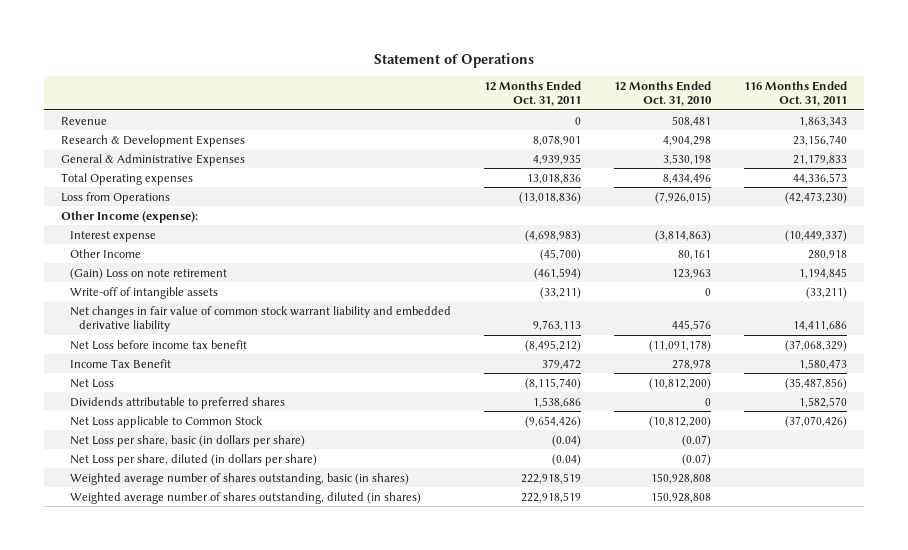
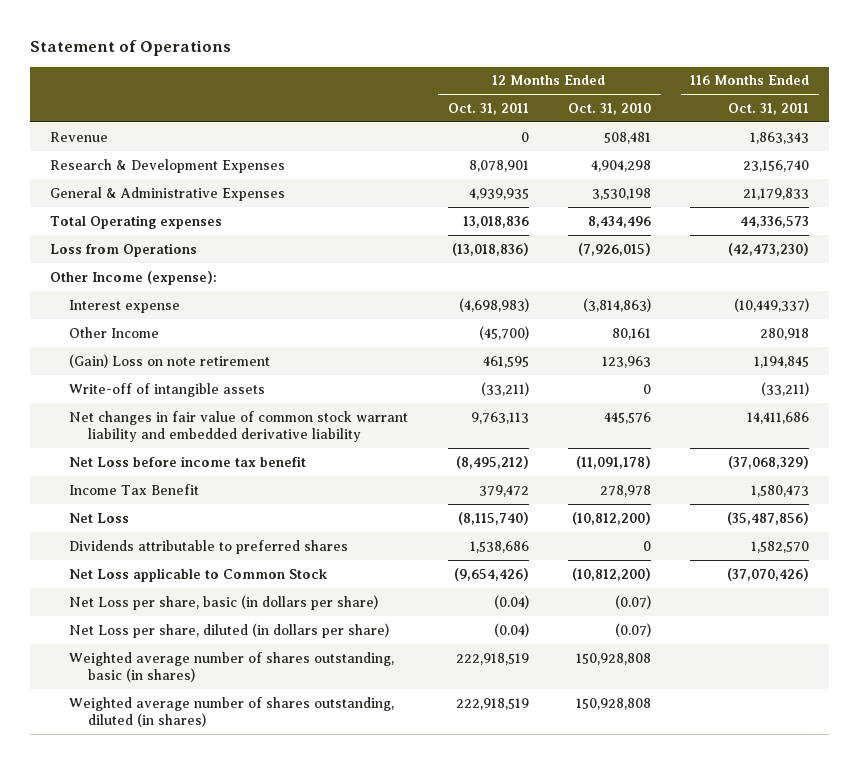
- (Gain) Loss on note retirement | (461,594) | 123,963 | 1,194,845
+ (Gain) Loss on note retirement | 461,595 | 123,963 | 1,194,845

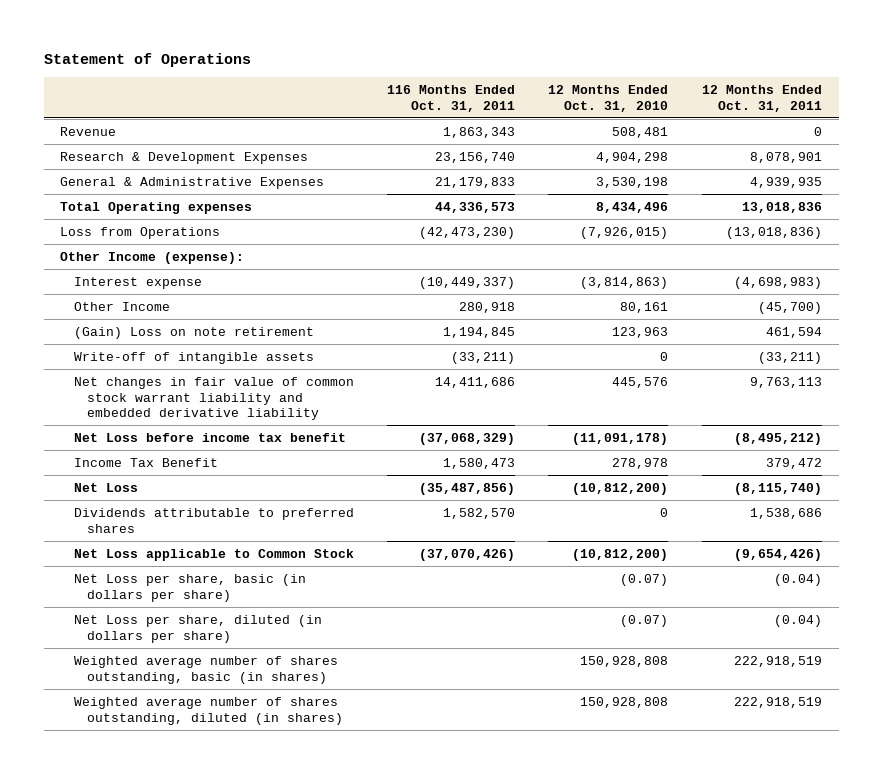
- | 12 Months Ended Oct. 31, 2011 | 12 Months Ended Oct. 31, 2010 | 116 Months Ended Oct. 31, 2011
+ | 116 Months Ended Oct. 31, 2011 | 12 Months Ended Oct. 31, 2010 | 12 Months Ended Oct. 31, 2011
- (Gain) Loss on note retirement | 461,595 | 123,963 | 1,194,845
+ (Gain) Loss on note retirement | 1,194,845 | 123,963 | 461,594

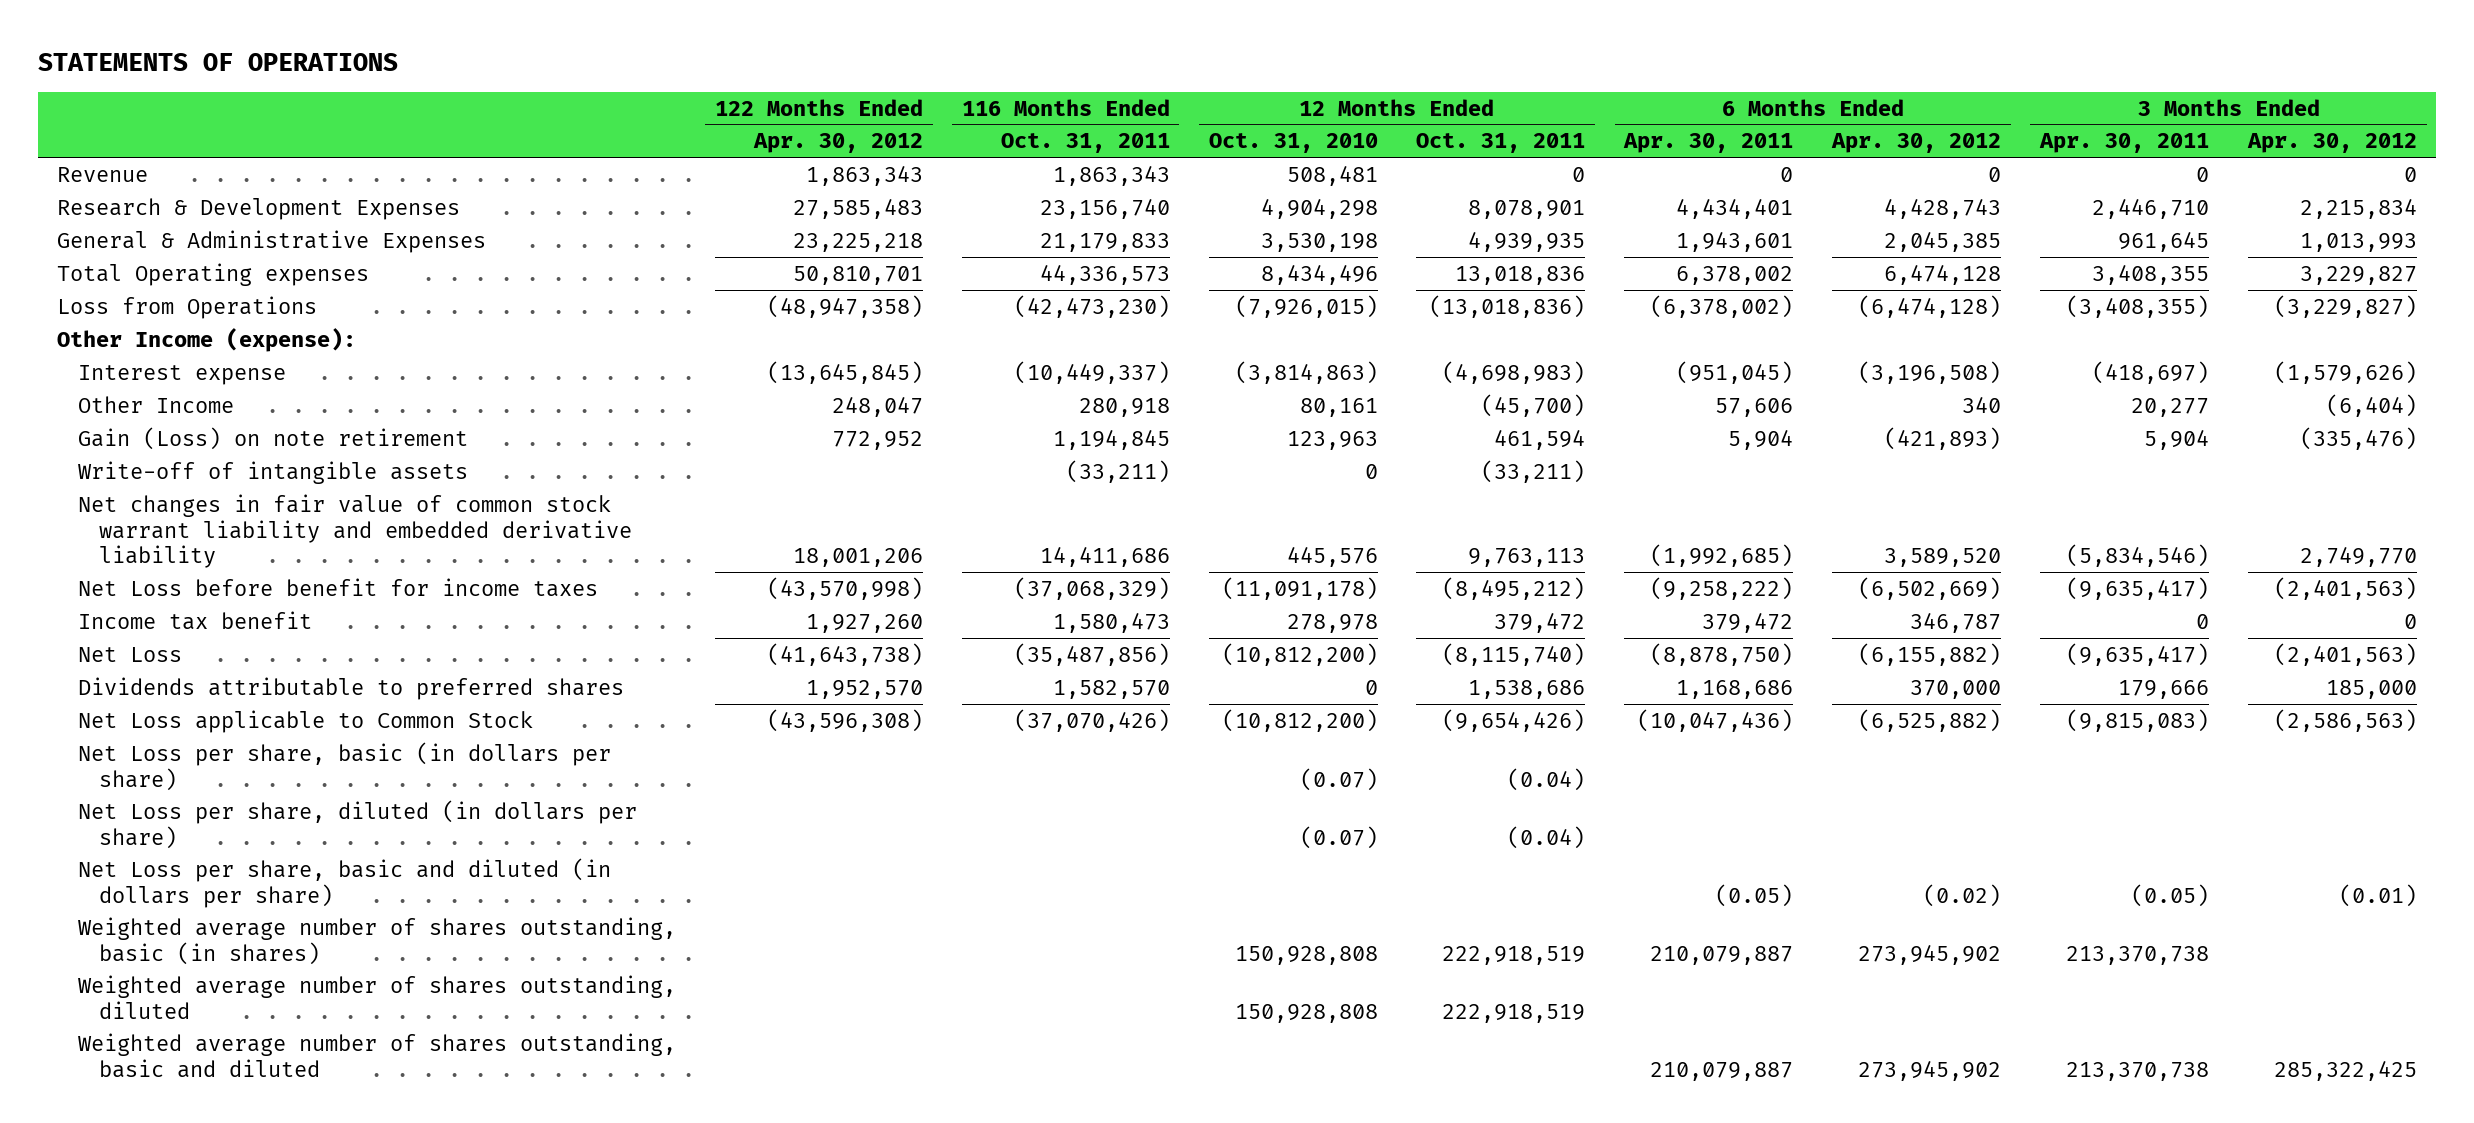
- Statement of Operations
+ STATEMENTS OF OPERATIONS
- | 116 Months Ended Oct. 31, 2011 | 12 Months Ended Oct. 31, 2010 | 12 Months Ended Oct. 31, 2011
+ | 122 Months Ended Apr. 30, 2012 | 116 Months Ended Oct. 31, 2011 | 12 Months Ended Oct. 31, 2010 | 12 Months Ended Oct. 31, 2011 | 6 Months Ended Apr. 30, 2011 | 6 Months Ended Apr. 30, 2012 | 3 Months Ended Apr. 30, 2011 | 3 Months Ended Apr. 30, 2012
- (Gain) Loss on note retirement | 1,194,845 | 123,963 | 461,594
+ Gain (Loss) on note retirement | 772,952 | 1,194,845 | 123,963 | 461,594 | 5,904 | (421,893) | 5,904 | (335,476)
- Net Loss before income tax benefit | (37,068,329) | (11,091,178) | (8,495,212)
- Income Tax Benefit | 1,580,473 | 278,978 | 379,472
+ Net Loss before benefit for income taxes | (43,570,998) | (37,068,329) | (11,091,178) | (8,495,212) | (9,258,222) | (6,502,669) | (9,635,417) | (2,401,563)
+ Income tax benefit | 1,927,260 | 1,580,473 | 278,978 | 379,472 | 379,472 | 346,787 | 0 | 0
+ Net Loss per share, basic and diluted (in dollars per share) | | | | | (0.05) | (0.02) | (0.05) | (0.01)
- Weighted average number of shares outstanding, diluted (in shares) | | 150,928,808 | 222,918,519
+ Weighted average number of shares outstanding, diluted | | | 150,928,808 | 222,918,519 | | | |
+ Weighted average number of shares outstanding, basic and diluted | | | | | 210,079,887 | 273,945,902 | 213,370,738 | 285,322,425

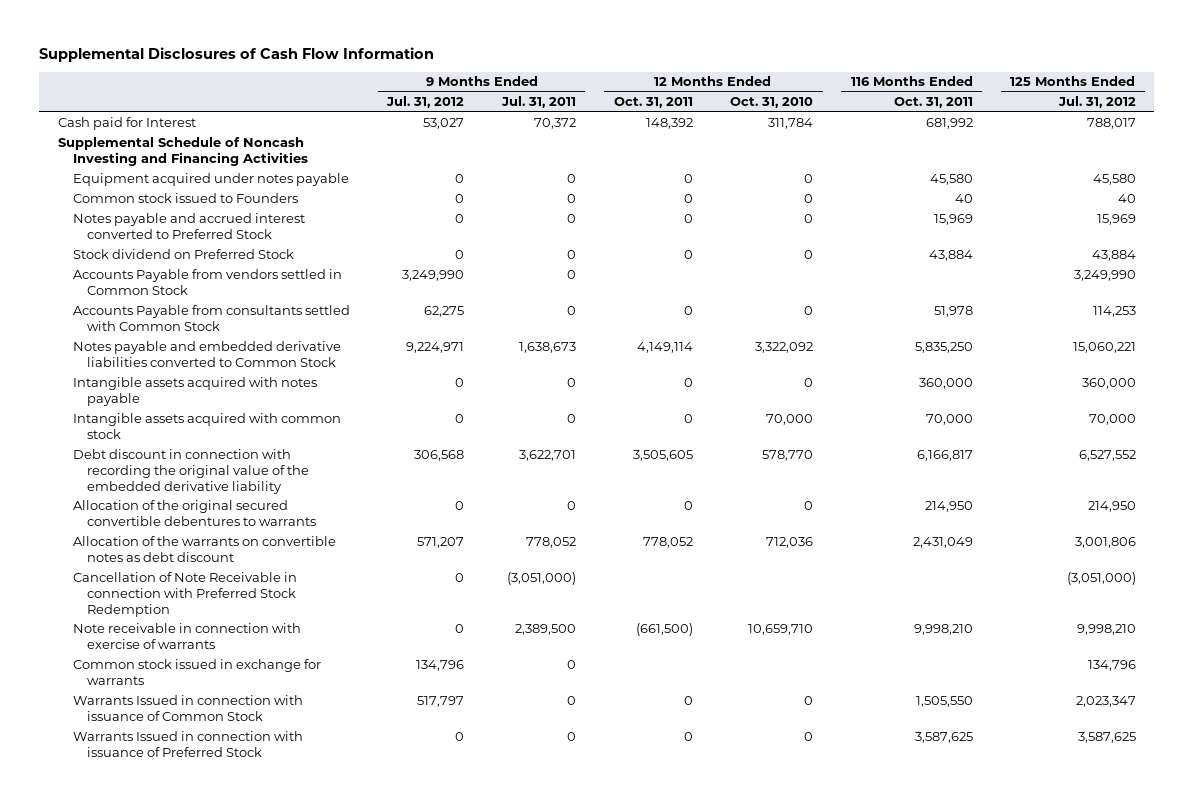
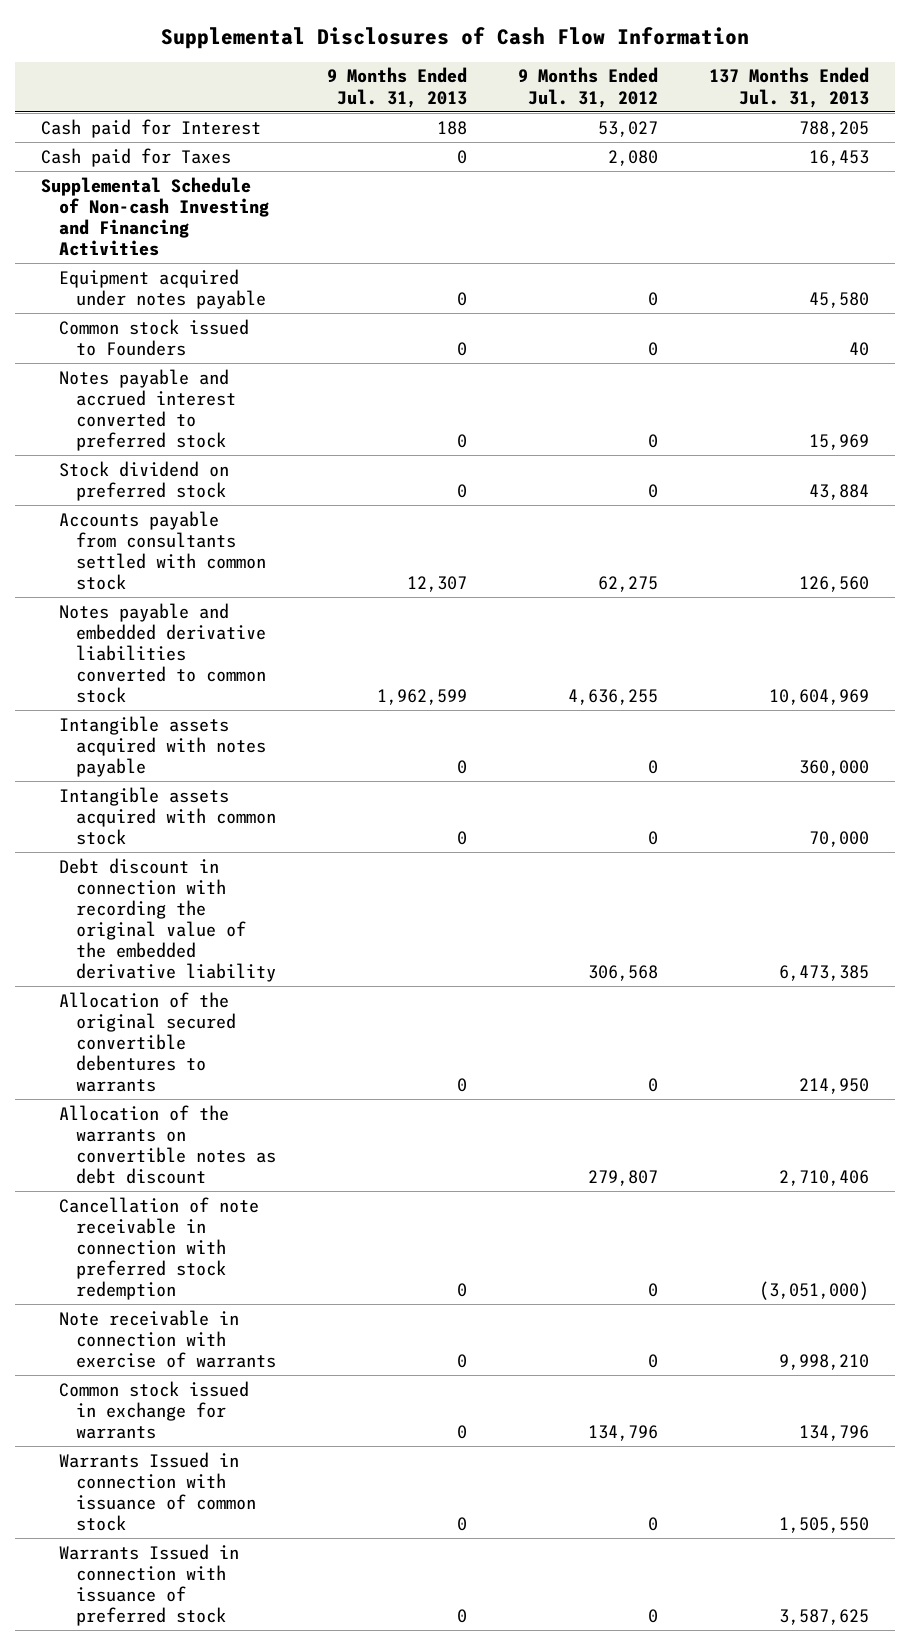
- | 9 Months Ended Jul. 31, 2012 | 9 Months Ended Jul. 31, 2011 | 12 Months Ended Oct. 31, 2011 | 12 Months Ended Oct. 31, 2010 | 116 Months Ended Oct. 31, 2011 | 125 Months Ended Jul. 31, 2012
+ | 9 Months Ended Jul. 31, 2013 | 9 Months Ended Jul. 31, 2012 | 137 Months Ended Jul. 31, 2013
- Supplemental Schedule of Noncash Investing and Financing Activities
+ Cash paid for Taxes | 0 | 2,080 | 16,453
+ Supplemental Schedule of Non-cash Investing and Financing Activities
- Notes payable and accrued interest converted to Preferred Stock | 0 | 0 | 0 | 0 | 15,969 | 15,969
- Stock dividend on Preferred Stock | 0 | 0 | 0 | 0 | 43,884 | 43,884
- Accounts Payable from vendors settled in Common Stock | 3,249,990 | 0 | | | | 3,249,990
- Accounts Payable from consultants settled with Common Stock | 62,275 | 0 | 0 | 0 | 51,978 | 114,253
- Notes payable and embedded derivative liabilities converted to Common Stock | 9,224,971 | 1,638,673 | 4,149,114 | 3,322,092 | 5,835,250 | 15,060,221
+ Notes payable and accrued interest converted to preferred stock | 0 | 0 | 15,969
+ Stock dividend on preferred stock | 0 | 0 | 43,884
+ Accounts payable from consultants settled with common stock | 12,307 | 62,275 | 126,560
+ Notes payable and embedded derivative liabilities converted to common stock | 1,962,599 | 4,636,255 | 10,604,969
- Allocation of the warrants on convertible notes as debt discount | 571,207 | 778,052 | 778,052 | 712,036 | 2,431,049 | 3,001,806
- Cancellation of Note Receivable in connection with Preferred Stock Redemption | 0 | (3,051,000) | | | | (3,051,000)
+ Allocation of the warrants on convertible notes as debt discount | | 279,807 | 2,710,406
+ Cancellation of note receivable in connection with preferred stock redemption | 0 | 0 | (3,051,000)
- Warrants Issued in connection with issuance of Common Stock | 517,797 | 0 | 0 | 0 | 1,505,550 | 2,023,347
- Warrants Issued in connection with issuance of Preferred Stock | 0 | 0 | 0 | 0 | 3,587,625 | 3,587,625
+ Warrants Issued in connection with issuance of common stock | 0 | 0 | 1,505,550
+ Warrants Issued in connection with issuance of preferred stock | 0 | 0 | 3,587,625

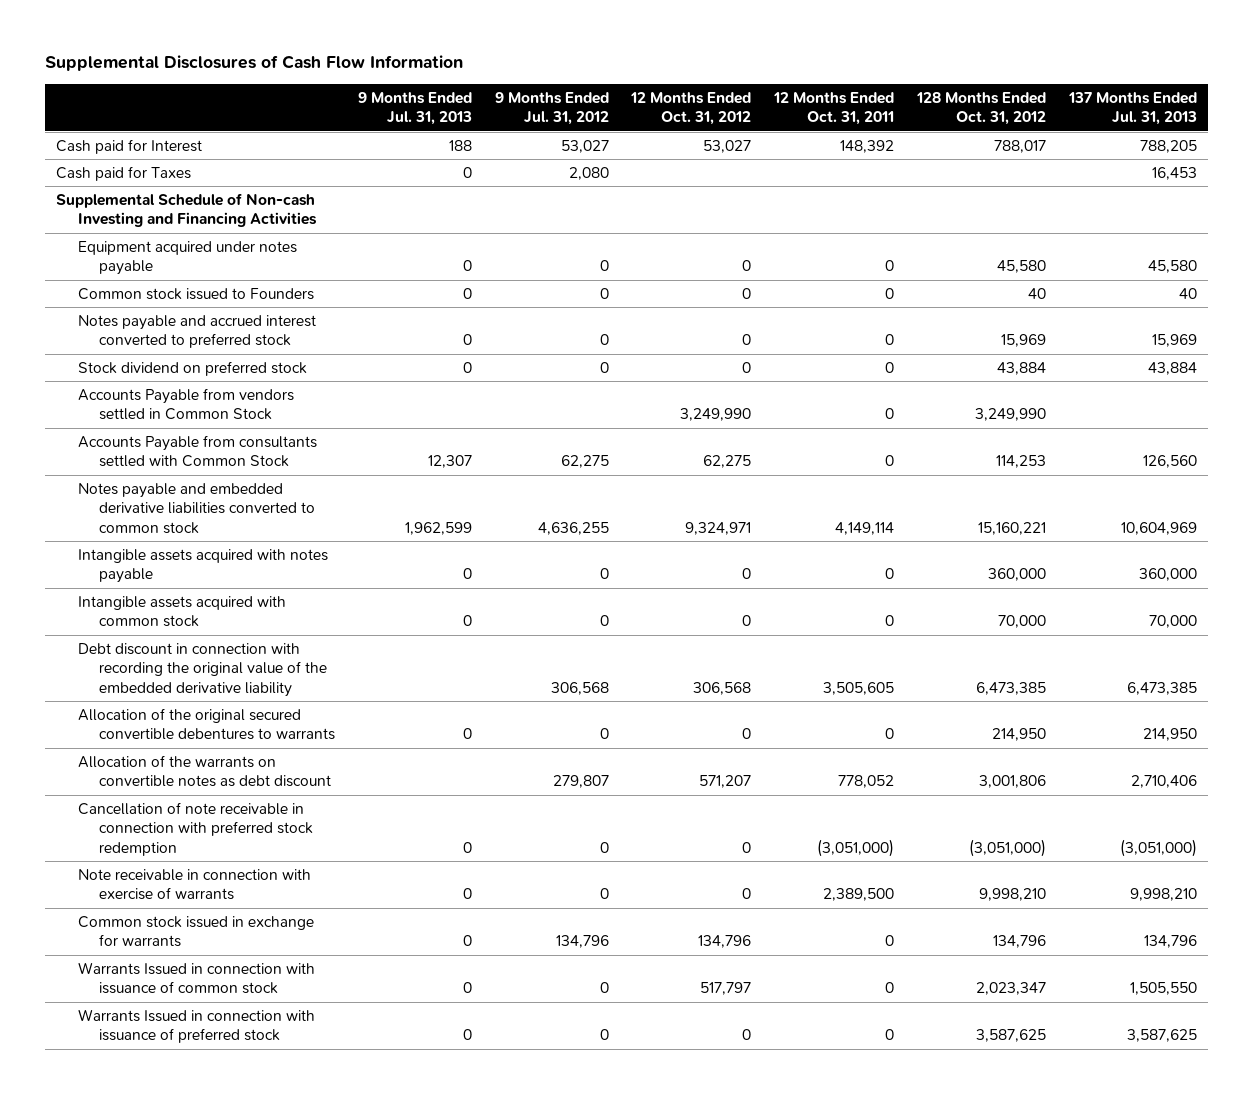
- | 9 Months Ended Jul. 31, 2013 | 9 Months Ended Jul. 31, 2012 | 137 Months Ended Jul. 31, 2013
+ | 9 Months Ended Jul. 31, 2013 | 9 Months Ended Jul. 31, 2012 | 12 Months Ended Oct. 31, 2012 | 12 Months Ended Oct. 31, 2011 | 128 Months Ended Oct. 31, 2012 | 137 Months Ended Jul. 31, 2013
- Accounts payable from consultants settled with common stock | 12,307 | 62,275 | 126,560
+ Accounts Payable from vendors settled in Common Stock | | | 3,249,990 | 0 | 3,249,990 |
+ Accounts Payable from consultants settled with Common Stock | 12,307 | 62,275 | 62,275 | 0 | 114,253 | 126,560

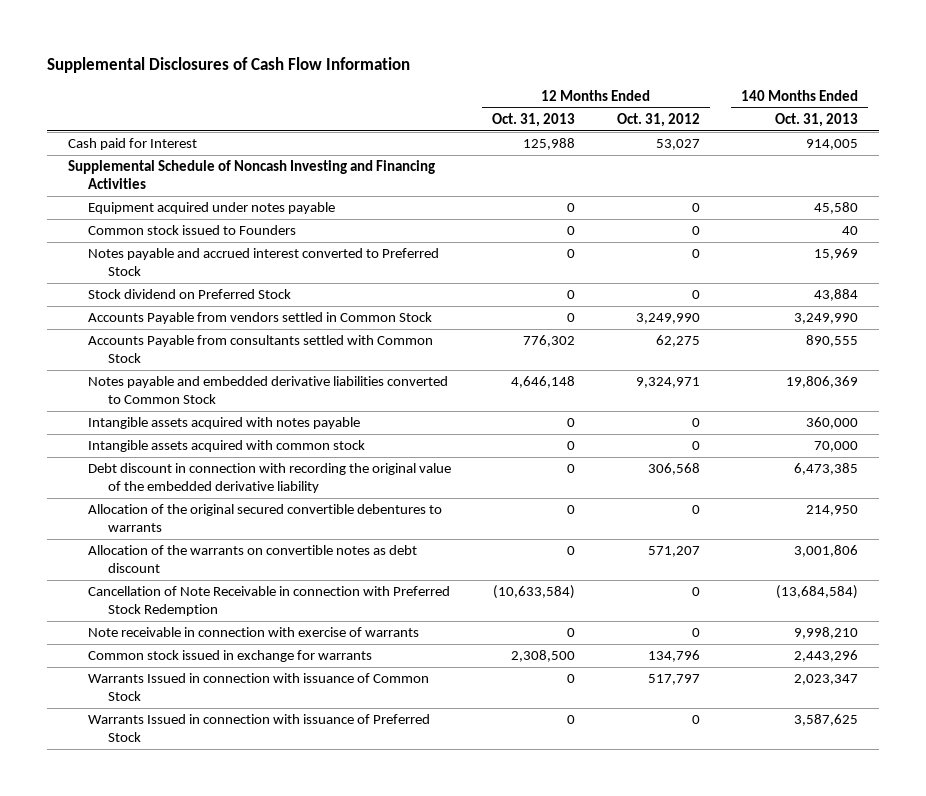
- | 9 Months Ended Jul. 31, 2013 | 9 Months Ended Jul. 31, 2012 | 12 Months Ended Oct. 31, 2012 | 12 Months Ended Oct. 31, 2011 | 128 Months Ended Oct. 31, 2012 | 137 Months Ended Jul. 31, 2013
+ | 12 Months Ended Oct. 31, 2013 | 12 Months Ended Oct. 31, 2012 | 140 Months Ended Oct. 31, 2013
- Cash paid for Taxes | 0 | 2,080 | | | | 16,453
- Supplemental Schedule of Non-cash Investing and Financing Activities
+ Supplemental Schedule of Noncash Investing and Financing Activities
- Notes payable and accrued interest converted to preferred stock | 0 | 0 | 0 | 0 | 15,969 | 15,969
- Stock dividend on preferred stock | 0 | 0 | 0 | 0 | 43,884 | 43,884
+ Notes payable and accrued interest converted to Preferred Stock | 0 | 0 | 15,969
+ Stock dividend on Preferred Stock | 0 | 0 | 43,884
- Notes payable and embedded derivative liabilities converted to common stock | 1,962,599 | 4,636,255 | 9,324,971 | 4,149,114 | 15,160,221 | 10,604,969
+ Notes payable and embedded derivative liabilities converted to Common Stock | 4,646,148 | 9,324,971 | 19,806,369
- Cancellation of note receivable in connection with preferred stock redemption | 0 | 0 | 0 | (3,051,000) | (3,051,000) | (3,051,000)
+ Cancellation of Note Receivable in connection with Preferred Stock Redemption | (10,633,584) | 0 | (13,684,584)
- Warrants Issued in connection with issuance of common stock | 0 | 0 | 517,797 | 0 | 2,023,347 | 1,505,550
- Warrants Issued in connection with issuance of preferred stock | 0 | 0 | 0 | 0 | 3,587,625 | 3,587,625
+ Warrants Issued in connection with issuance of Common Stock | 0 | 517,797 | 2,023,347
+ Warrants Issued in connection with issuance of Preferred Stock | 0 | 0 | 3,587,625

